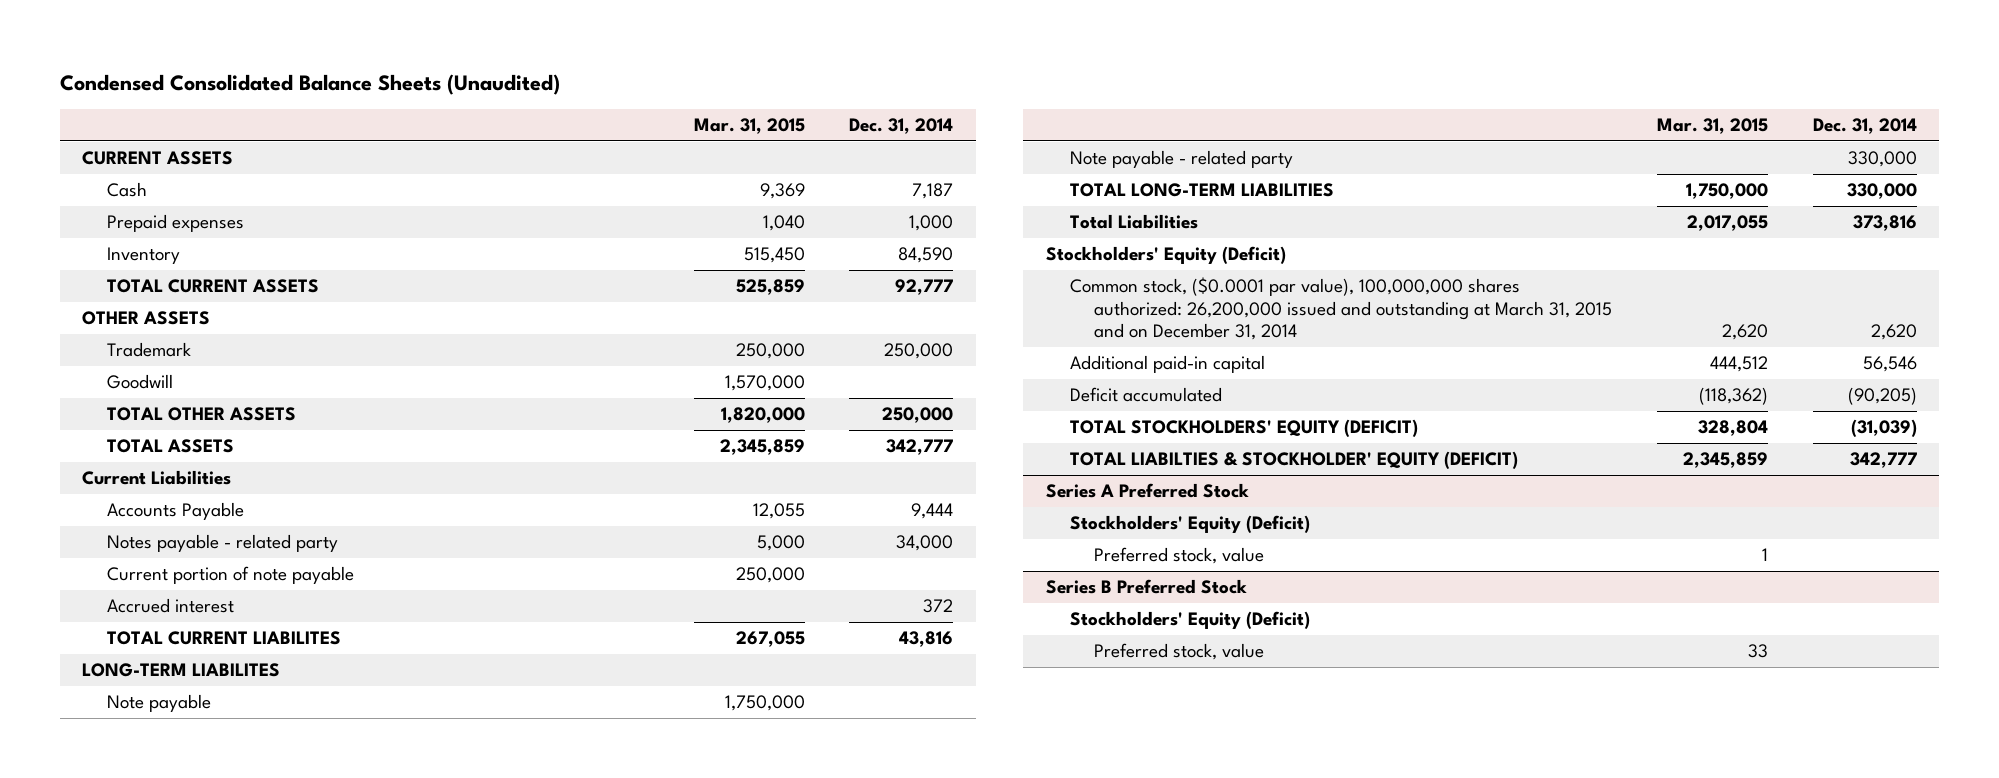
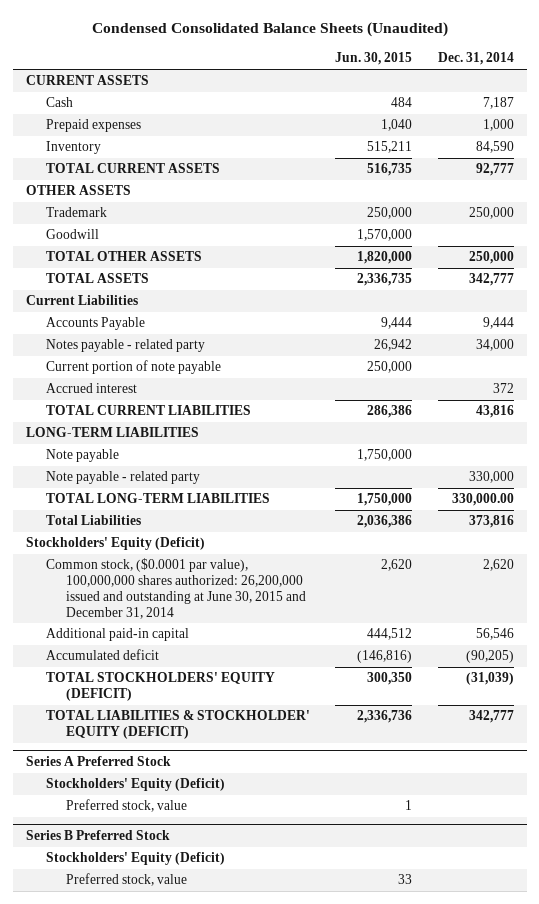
- | Mar. 31, 2015 | Dec. 31, 2014
+ | Jun. 30, 2015 | Dec. 31, 2014
- TOTAL CURRENT LIABILITES | 267,055 | 43,816
- LONG-TERM LIABILITES
+ TOTAL CURRENT LIABILITIES | 286,386 | 43,816
+ LONG-TERM LIABILITIES
- TOTAL LONG-TERM LIABILITIES | 1,750,000 | 330,000
+ TOTAL LONG-TERM LIABILITIES | 1,750,000 | 330,000.00
- Common stock, ($0.0001 par value), 100,000,000 shares authorized: 26,200,000 issued and outstanding at March 31, 2015 and on December 31, 2014 | 2,620 | 2,620
+ Common stock, ($0.0001 par value), 100,000,000 shares authorized: 26,200,000 issued and outstanding at June 30, 2015 and December 31, 2014 | 2,620 | 2,620
- Deficit accumulated | (118,362) | (90,205)
+ Accumulated deficit | (146,816) | (90,205)
- TOTAL LIABILTIES & STOCKHOLDER' EQUITY (DEFICIT) | 2,345,859 | 342,777
+ TOTAL LIABILITIES & STOCKHOLDER' EQUITY (DEFICIT) | 2,336,736 | 342,777

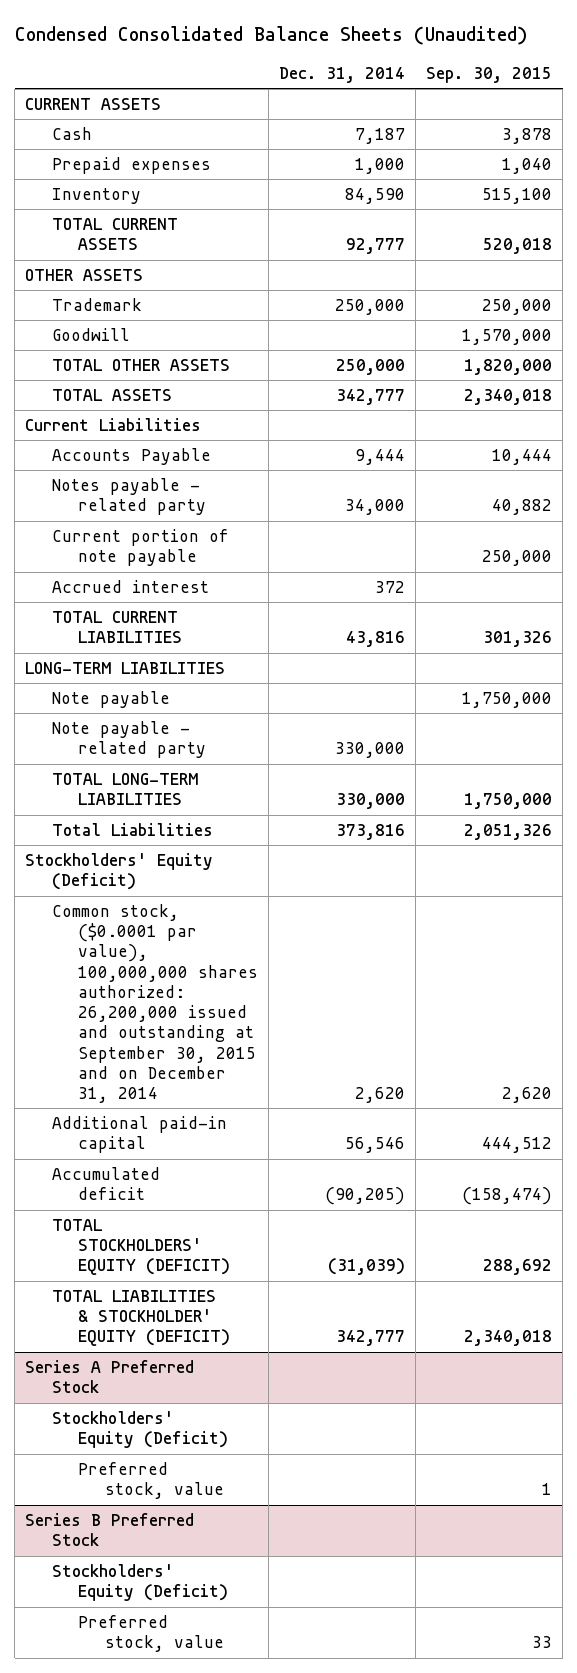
- | Jun. 30, 2015 | Dec. 31, 2014
+ | Dec. 31, 2014 | Sep. 30, 2015
- TOTAL LONG-TERM LIABILITIES | 1,750,000 | 330,000.00
+ TOTAL LONG-TERM LIABILITIES | 330,000 | 1,750,000
- Common stock, ($0.0001 par value), 100,000,000 shares authorized: 26,200,000 issued and outstanding at June 30, 2015 and December 31, 2014 | 2,620 | 2,620
+ Common stock, ($0.0001 par value), 100,000,000 shares authorized: 26,200,000 issued and outstanding at September 30, 2015 and on December 31, 2014 | 2,620 | 2,620

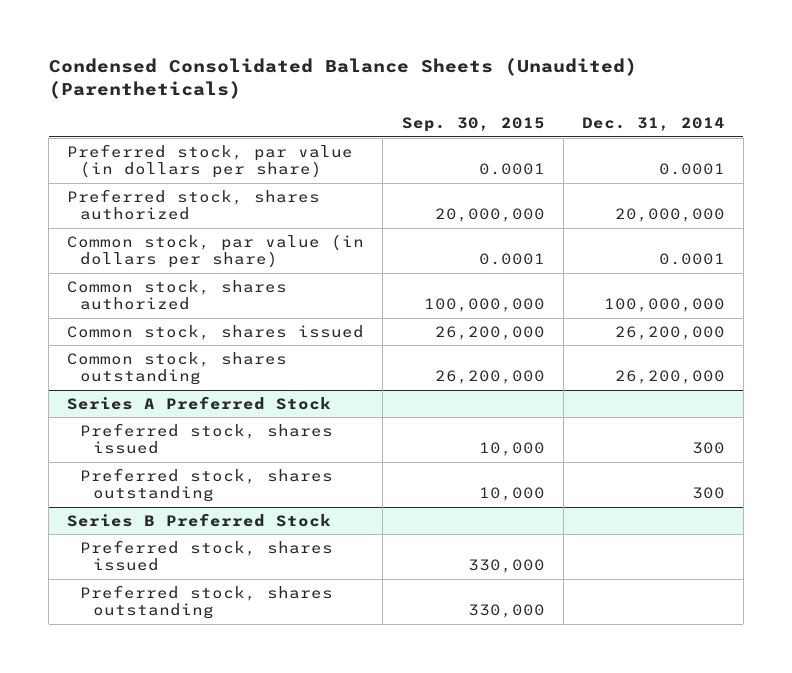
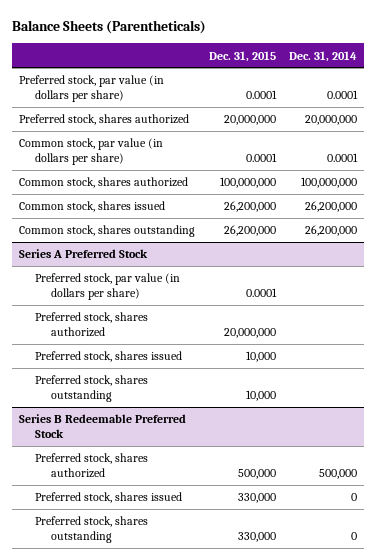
- Condensed Consolidated Balance Sheets (Unaudited) (Parentheticals)
+ Balance Sheets (Parentheticals)
- | Sep. 30, 2015 | Dec. 31, 2014
+ | Dec. 31, 2015 | Dec. 31, 2014
@ Series A Preferred Stock
- Preferred stock, shares issued | 10,000 | 300
- Preferred stock, shares outstanding | 10,000 | 300
- Series B Preferred Stock
@ Series A Preferred Stock
+ Preferred stock, par value (in dollars per share) | 0.0001 |
+ Preferred stock, shares authorized | 20,000,000 |
+ Series B Redeemable Preferred Stock
+ Preferred stock, shares authorized | 500,000 | 500,000
+ Preferred stock, shares issued | 330,000 | 0
+ Preferred stock, shares outstanding | 330,000 | 0

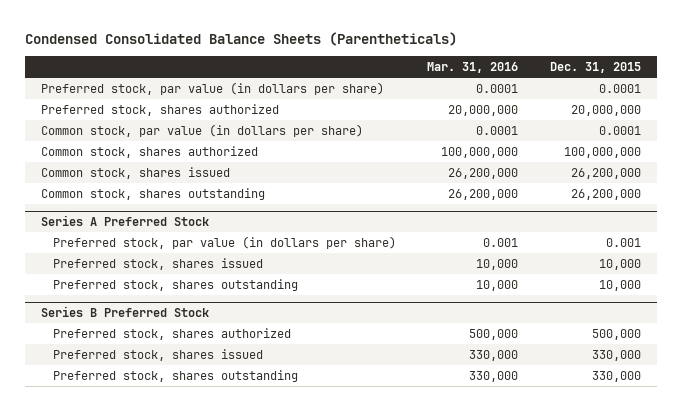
- Balance Sheets (Parentheticals)
+ Condensed Consolidated Balance Sheets (Parentheticals)
- | Dec. 31, 2015 | Dec. 31, 2014
+ | Mar. 31, 2016 | Dec. 31, 2015
@ Series A Preferred Stock
- Preferred stock, par value (in dollars per share) | 0.0001 |
- Preferred stock, shares authorized | 20,000,000 |
+ Preferred stock, par value (in dollars per share) | 0.001 | 0.001
- Series B Redeemable Preferred Stock
+ Series B Preferred Stock

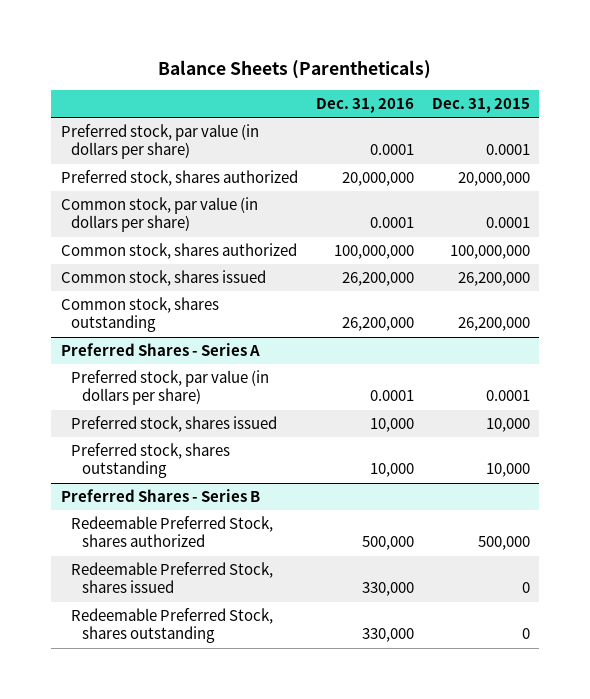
- Condensed Consolidated Balance Sheets (Parentheticals)
+ Balance Sheets (Parentheticals)
- | Mar. 31, 2016 | Dec. 31, 2015
+ | Dec. 31, 2016 | Dec. 31, 2015
- Series A Preferred Stock
- Preferred stock, par value (in dollars per share) | 0.001 | 0.001
+ Preferred Shares - Series A
+ Preferred stock, par value (in dollars per share) | 0.0001 | 0.0001
- Series B Preferred Stock
- Preferred stock, shares authorized | 500,000 | 500,000
- Preferred stock, shares issued | 330,000 | 330,000
- Preferred stock, shares outstanding | 330,000 | 330,000
+ Preferred Shares - Series B
+ Redeemable Preferred Stock, shares authorized | 500,000 | 500,000
+ Redeemable Preferred Stock, shares issued | 330,000 | 0
+ Redeemable Preferred Stock, shares outstanding | 330,000 | 0

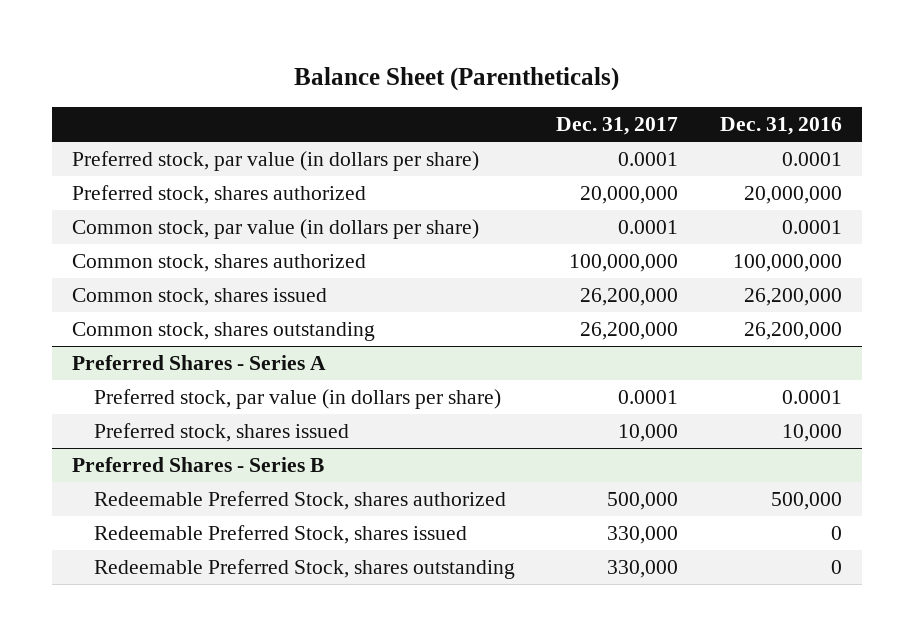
- Balance Sheets (Parentheticals)
+ Balance Sheet (Parentheticals)
- | Dec. 31, 2016 | Dec. 31, 2015
+ | Dec. 31, 2017 | Dec. 31, 2016
@ Preferred Shares - Series A
- Preferred stock, shares outstanding | 10,000 | 10,000
@ Preferred Shares - Series B
- Redeemable Preferred Stock, shares issued | 330,000 | 0
- Redeemable Preferred Stock, shares outstanding | 330,000 | 0
+ Redeemable Preferred Stock, shares issued | 330,000 | 0
+ Redeemable Preferred Stock, shares outstanding | 330,000 | 0

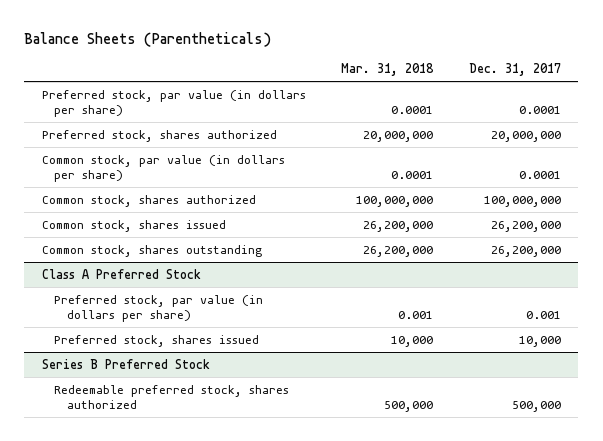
- Balance Sheet (Parentheticals)
+ Balance Sheets (Parentheticals)
- | Dec. 31, 2017 | Dec. 31, 2016
+ | Mar. 31, 2018 | Dec. 31, 2017
- Preferred Shares - Series A
- Preferred stock, par value (in dollars per share) | 0.0001 | 0.0001
+ Class A Preferred Stock
+ Preferred stock, par value (in dollars per share) | 0.001 | 0.001
- Preferred Shares - Series B
- Redeemable Preferred Stock, shares authorized | 500,000 | 500,000
- Redeemable Preferred Stock, shares issued | 330,000 | 0
- Redeemable Preferred Stock, shares outstanding | 330,000 | 0
+ Series B Preferred Stock
+ Redeemable preferred stock, shares authorized | 500,000 | 500,000

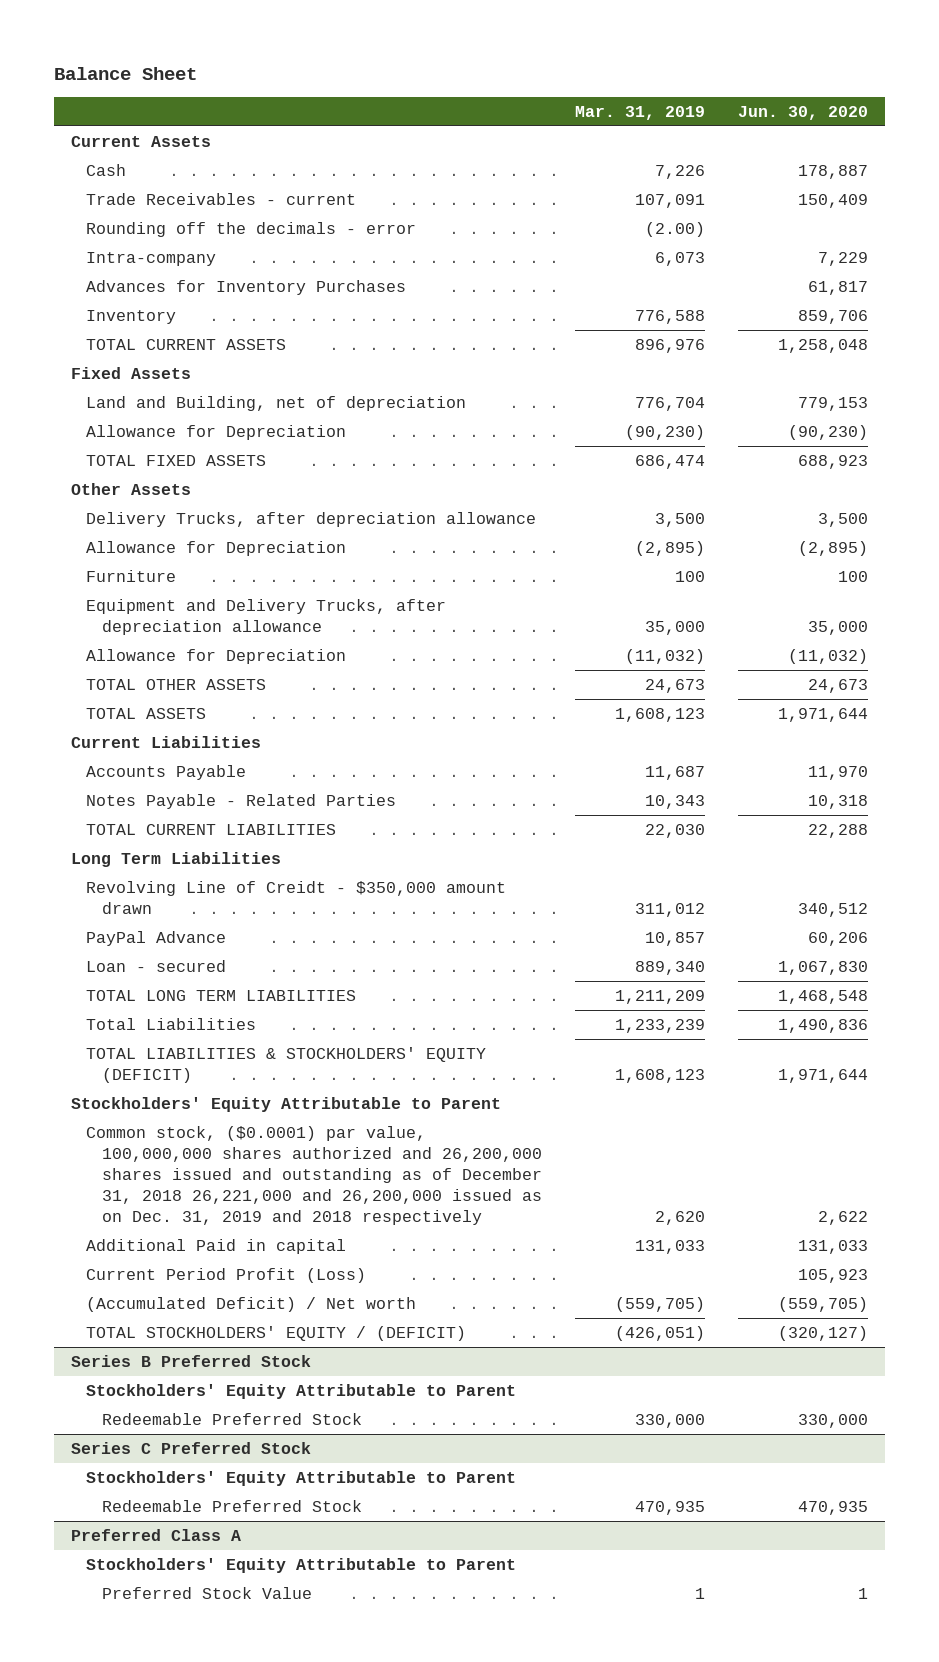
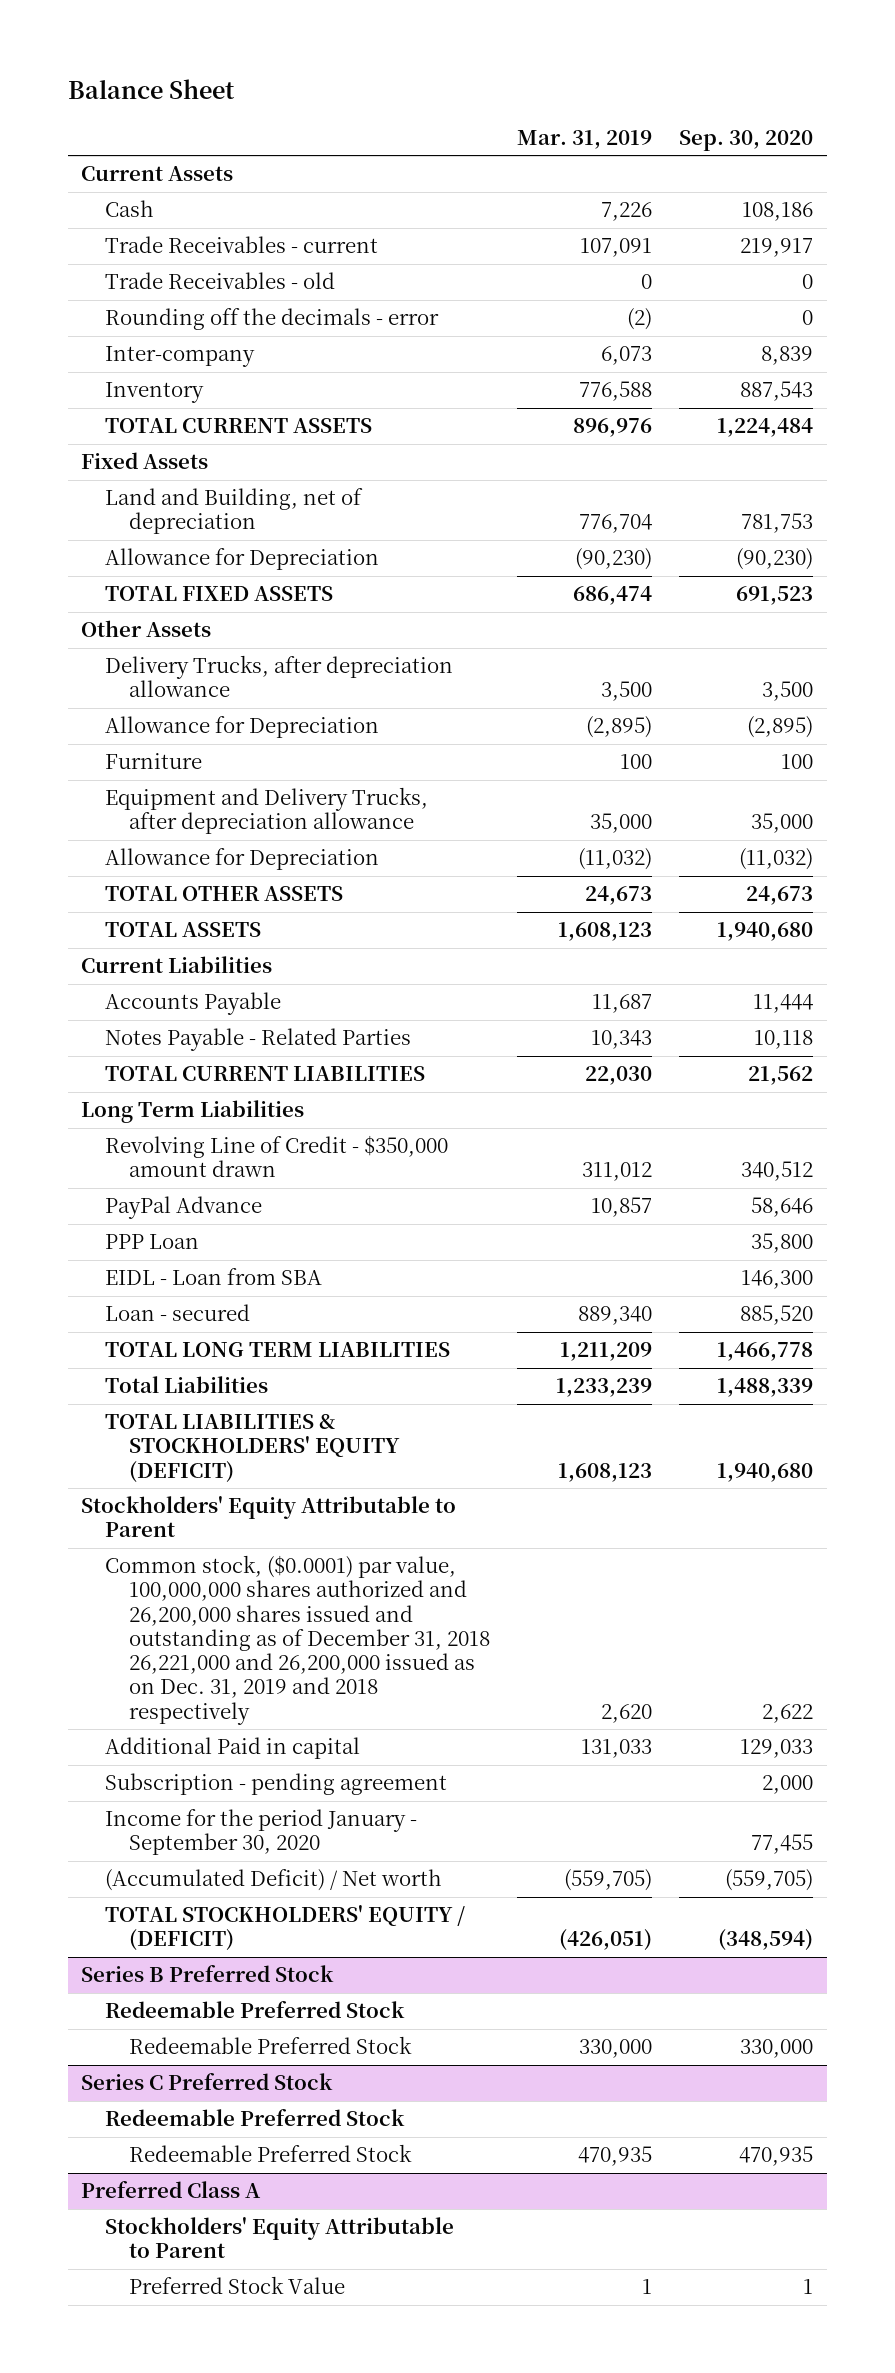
- | Mar. 31, 2019 | Jun. 30, 2020
+ | Mar. 31, 2019 | Sep. 30, 2020
- Rounding off the decimals - error | (2.00) |
- Intra-company | 6,073 | 7,229
- Advances for Inventory Purchases | | 61,817
+ Trade Receivables - old | 0 | 0
+ Rounding off the decimals - error | (2) | 0
+ Inter-company | 6,073 | 8,839
- Revolving Line of Creidt - $350,000 amount drawn | 311,012 | 340,512
+ Revolving Line of Credit - $350,000 amount drawn | 311,012 | 340,512
+ PPP Loan | | 35,800
+ EIDL - Loan from SBA | | 146,300
- Current Period Profit (Loss) | | 105,923
+ Subscription - pending agreement | | 2,000
+ Income for the period January - September 30, 2020 | | 77,455
@ Series B Preferred Stock
- Stockholders' Equity Attributable to Parent
+ Redeemable Preferred Stock
@ Series C Preferred Stock
- Stockholders' Equity Attributable to Parent
+ Redeemable Preferred Stock

